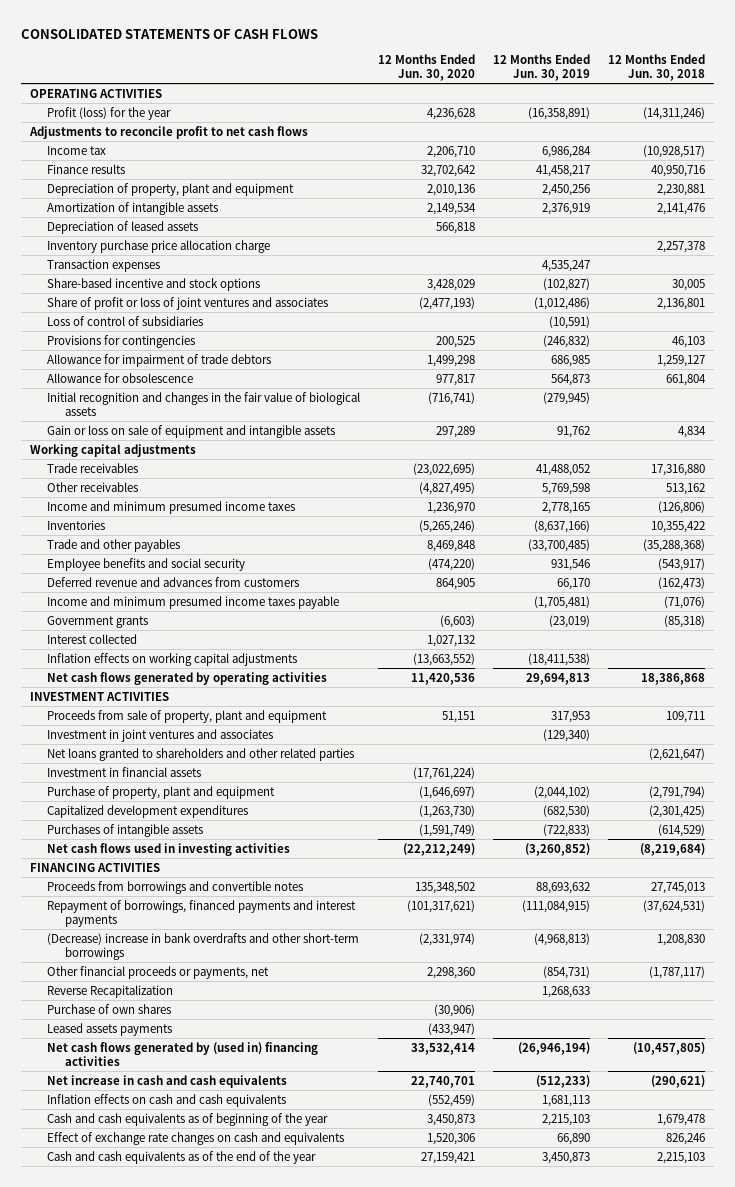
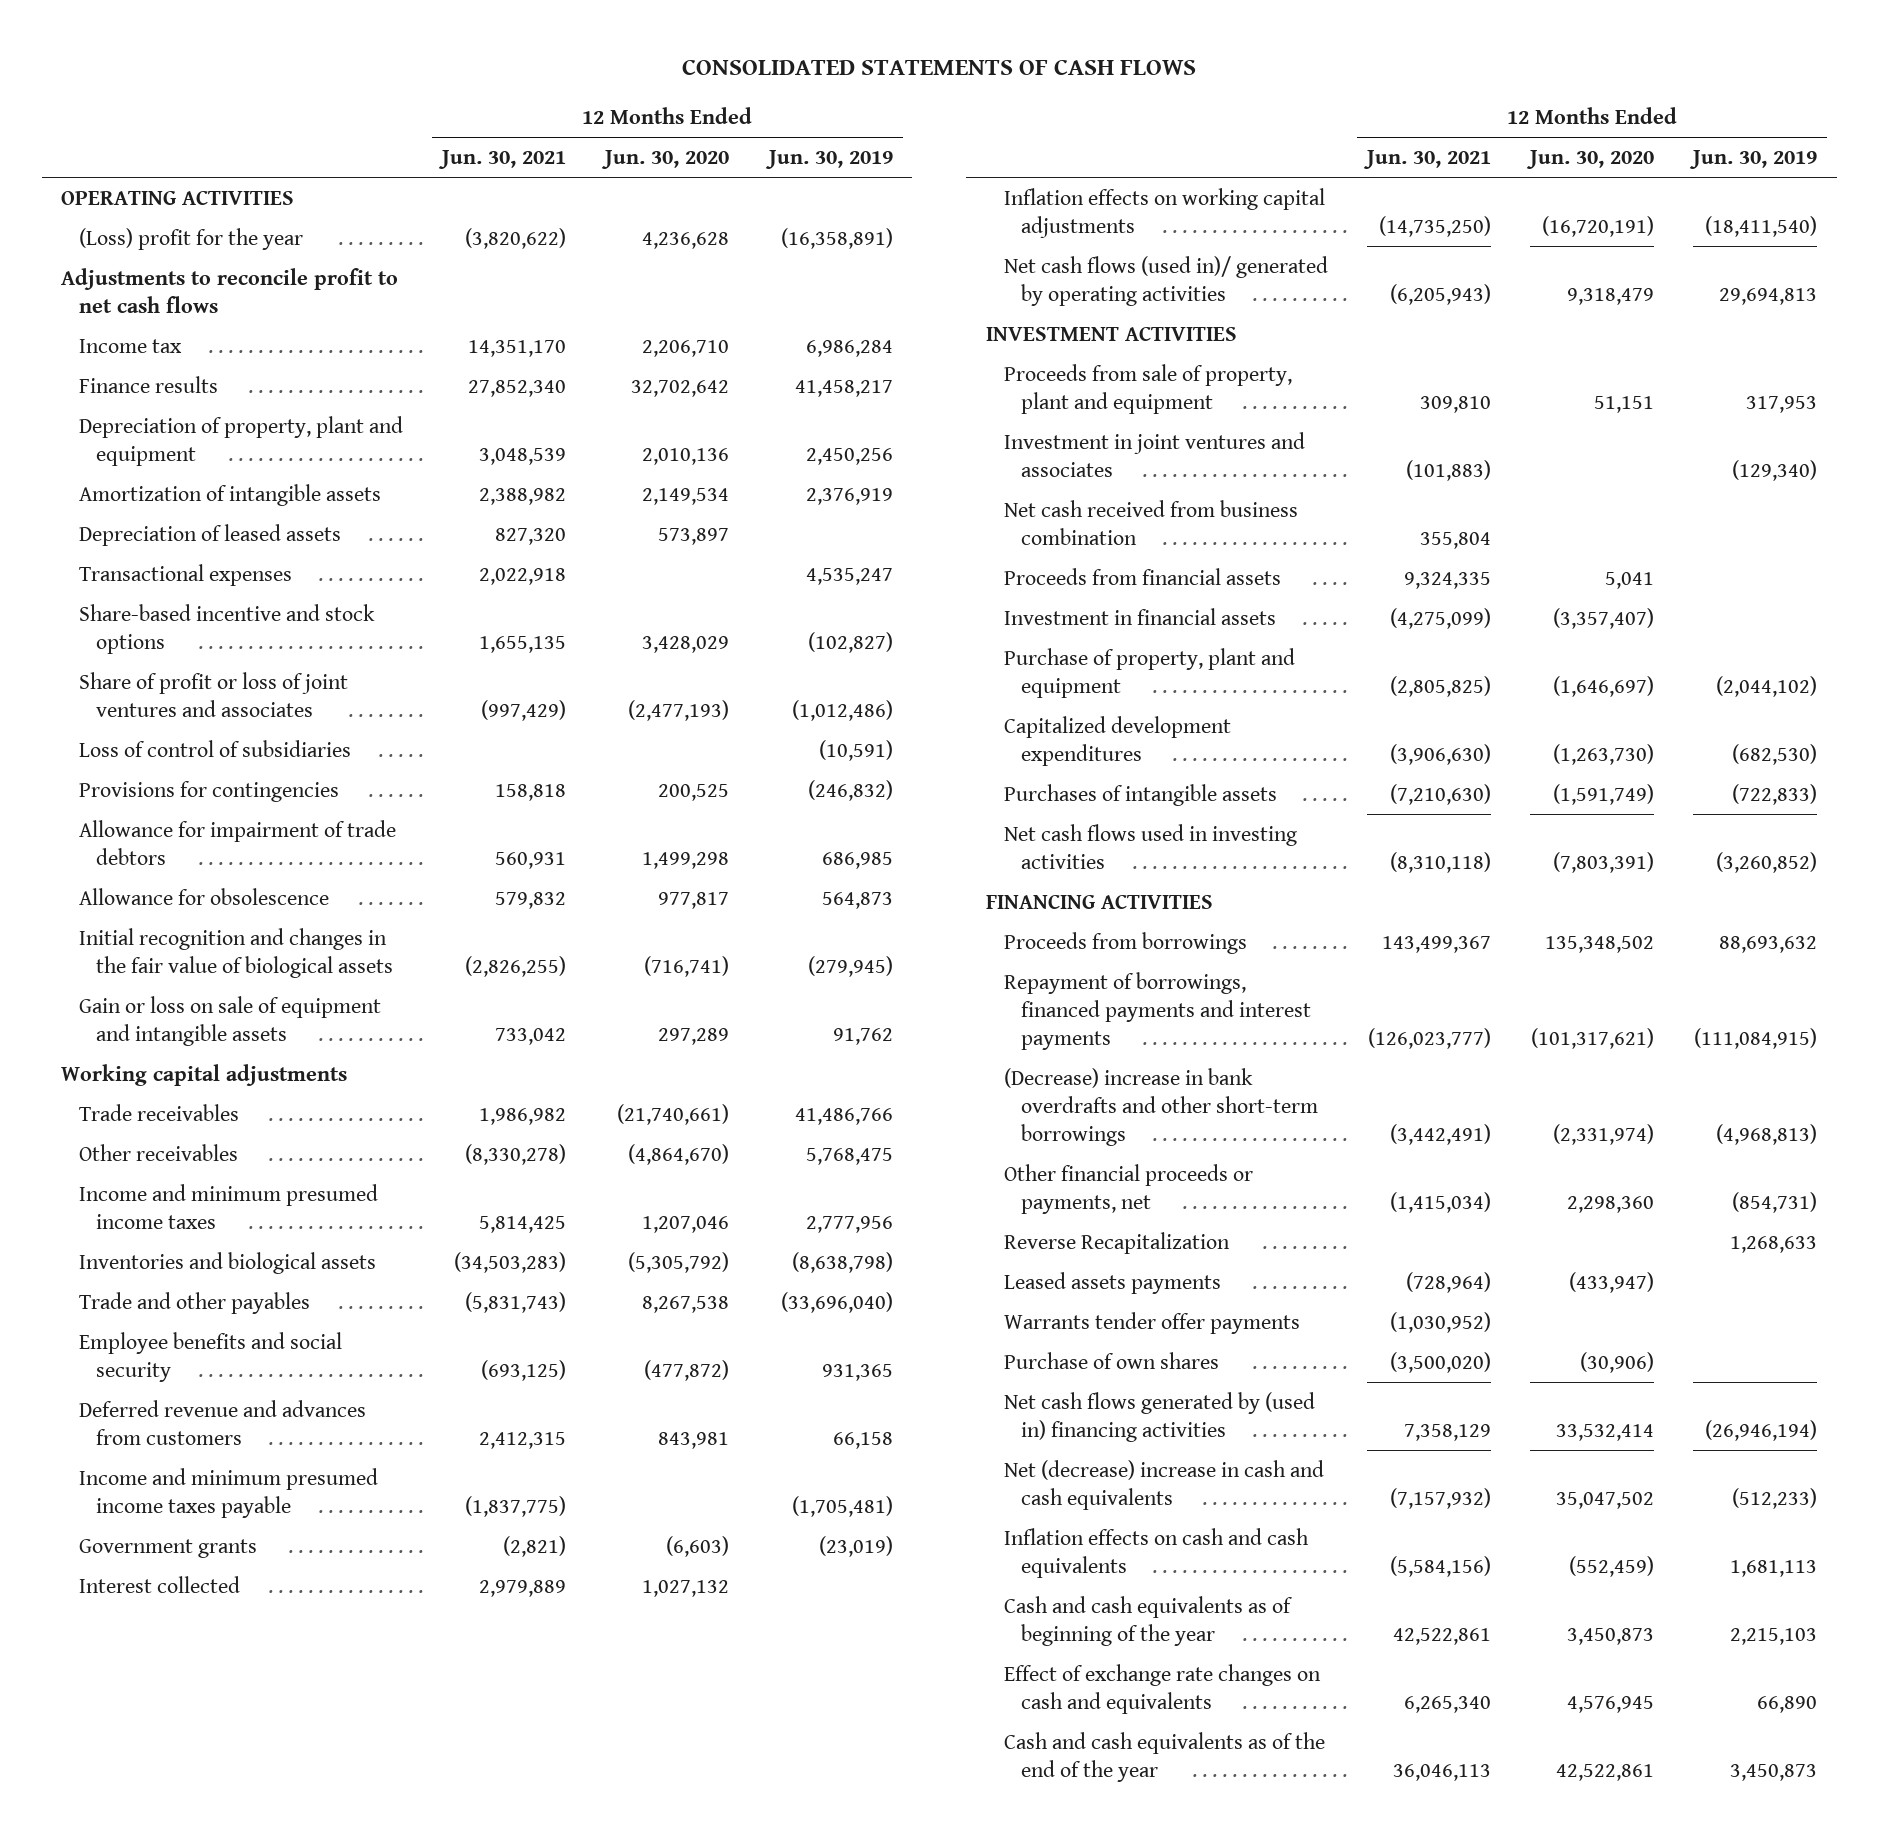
- | 12 Months Ended Jun. 30, 2020 | 12 Months Ended Jun. 30, 2019 | 12 Months Ended Jun. 30, 2018
+ | 12 Months Ended Jun. 30, 2021 | 12 Months Ended Jun. 30, 2020 | 12 Months Ended Jun. 30, 2019
- Profit (loss) for the year | 4,236,628 | (16,358,891) | (14,311,246)
+ (Loss) profit for the year | (3,820,622) | 4,236,628 | (16,358,891)
- Depreciation of leased assets | 566,818 | |
- Inventory purchase price allocation charge | | | 2,257,378
- Transaction expenses | | 4,535,247 |
+ Depreciation of leased assets | 827,320 | 573,897 |
+ Transactional expenses | 2,022,918 | | 4,535,247
- Trade receivables | (23,022,695) | 41,488,052 | 17,316,880
- Other receivables | (4,827,495) | 5,769,598 | 513,162
- Income and minimum presumed income taxes | 1,236,970 | 2,778,165 | (126,806)
- Inventories | (5,265,246) | (8,637,166) | 10,355,422
- Trade and other payables | 8,469,848 | (33,700,485) | (35,288,368)
- Employee benefits and social security | (474,220) | 931,546 | (543,917)
- Deferred revenue and advances from customers | 864,905 | 66,170 | (162,473)
+ Trade receivables | 1,986,982 | (21,740,661) | 41,486,766
+ Other receivables | (8,330,278) | (4,864,670) | 5,768,475
+ Income and minimum presumed income taxes | 5,814,425 | 1,207,046 | 2,777,956
+ Inventories and biological assets | (34,503,283) | (5,305,792) | (8,638,798)
+ Trade and other payables | (5,831,743) | 8,267,538 | (33,696,040)
+ Employee benefits and social security | (693,125) | (477,872) | 931,365
+ Deferred revenue and advances from customers | 2,412,315 | 843,981 | 66,158
- Inflation effects on working capital adjustments | (13,663,552) | (18,411,538) |
- Net cash flows generated by operating activities | 11,420,536 | 29,694,813 | 18,386,868
+ Inflation effects on working capital adjustments | (14,735,250) | (16,720,191) | (18,411,540)
+ Net cash flows (used in)/ generated by operating activities | (6,205,943) | 9,318,479 | 29,694,813
- Net loans granted to shareholders and other related parties | | | (2,621,647)
- Investment in financial assets | (17,761,224) | |
+ Net cash received from business combination | 355,804 | |
+ Proceeds from financial assets | 9,324,335 | 5,041 |
+ Investment in financial assets | (4,275,099) | (3,357,407) |
- Net cash flows used in investing activities | (22,212,249) | (3,260,852) | (8,219,684)
+ Net cash flows used in investing activities | (8,310,118) | (7,803,391) | (3,260,852)
- Proceeds from borrowings and convertible notes | 135,348,502 | 88,693,632 | 27,745,013
+ Proceeds from borrowings | 143,499,367 | 135,348,502 | 88,693,632
+ Warrants tender offer payments | (1,030,952) | |
moved down: Purchase of own shares | (3,500,020) | (30,906) |
- Net increase in cash and cash equivalents | 22,740,701 | (512,233) | (290,621)
+ Net (decrease) increase in cash and cash equivalents | (7,157,932) | 35,047,502 | (512,233)
- Effect of exchange rate changes on cash and equivalents | 1,520,306 | 66,890 | 826,246
- Cash and cash equivalents as of the end of the year | 27,159,421 | 3,450,873 | 2,215,103
+ Effect of exchange rate changes on cash and equivalents | 6,265,340 | 4,576,945 | 66,890
+ Cash and cash equivalents as of the end of the year | 36,046,113 | 42,522,861 | 3,450,873

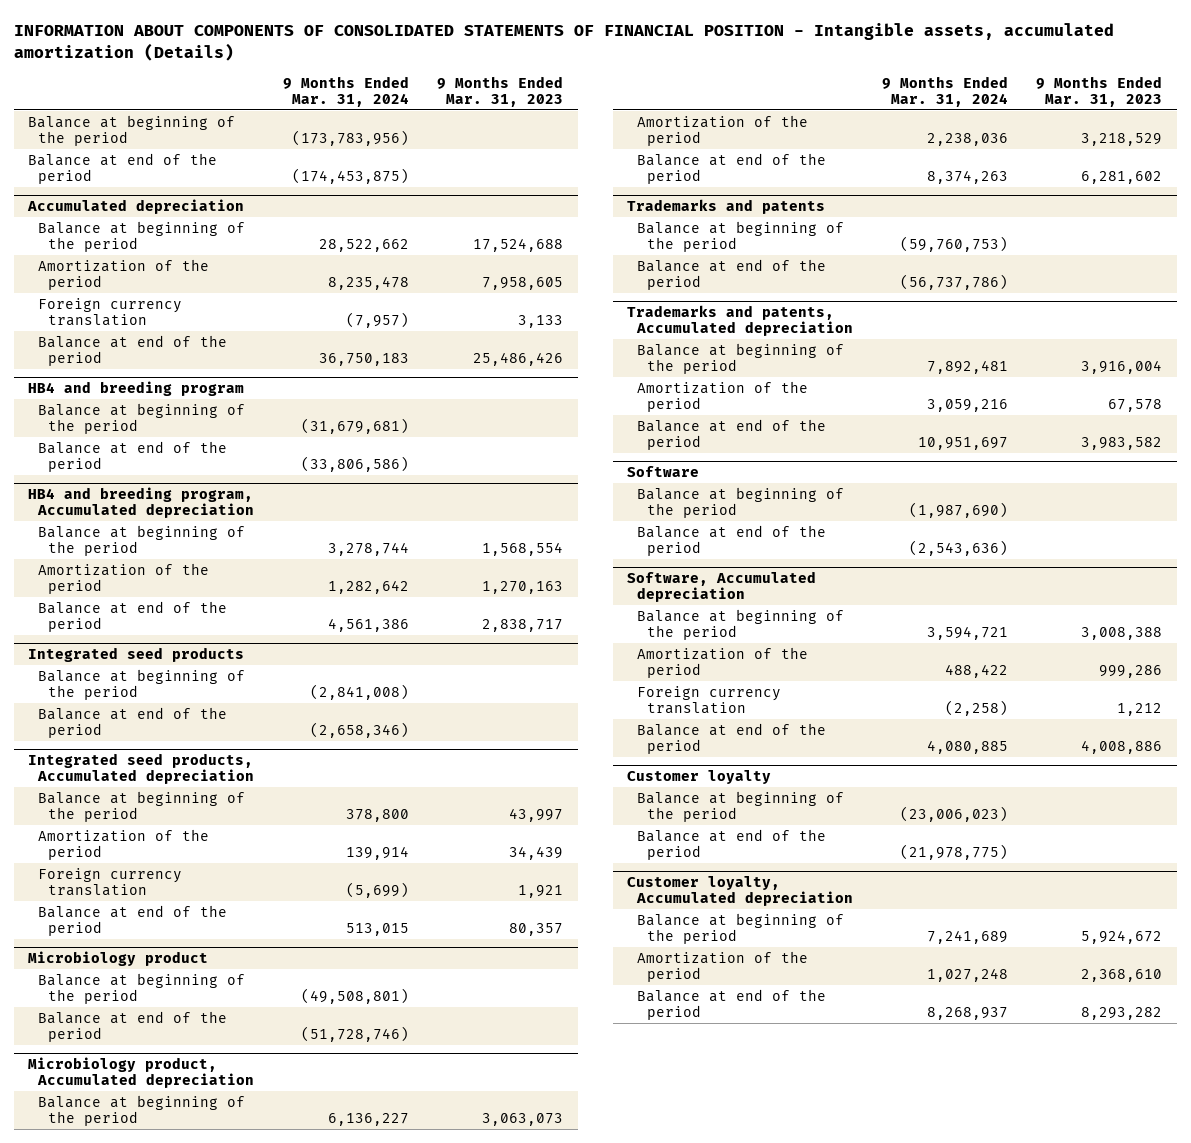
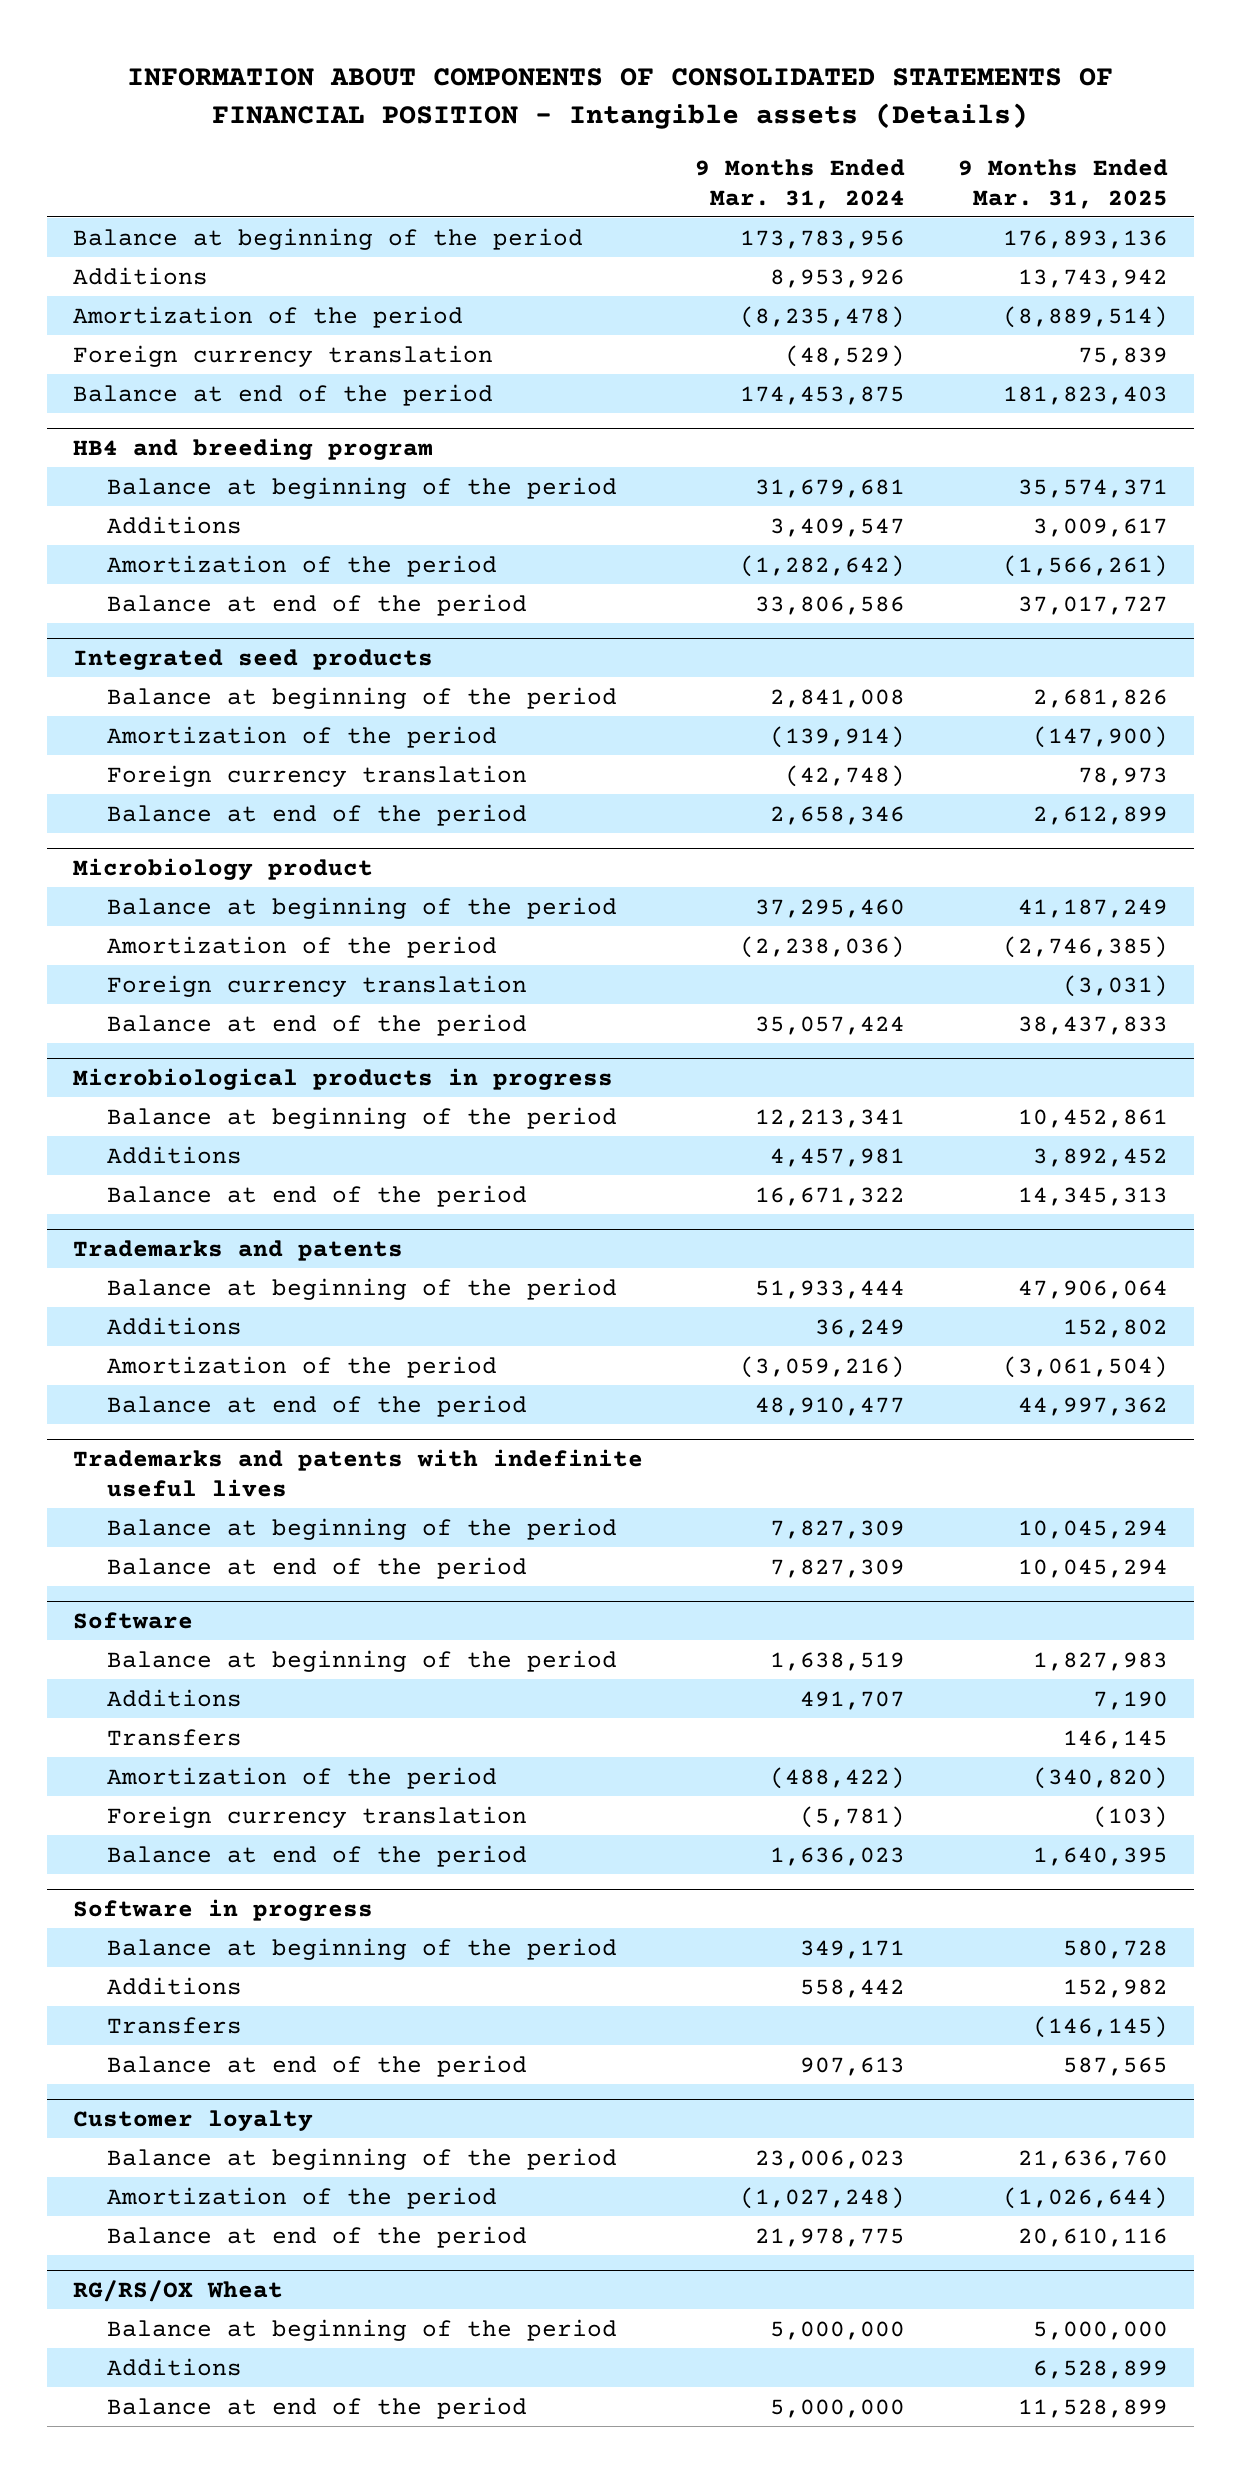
- INFORMATION ABOUT COMPONENTS OF CONSOLIDATED STATEMENTS OF FINANCIAL POSITION - Intangible assets, accumulated amortization (Details)
+ INFORMATION ABOUT COMPONENTS OF CONSOLIDATED STATEMENTS OF FINANCIAL POSITION - Intangible assets (Details)
- | 9 Months Ended Mar. 31, 2024 | 9 Months Ended Mar. 31, 2023
+ | 9 Months Ended Mar. 31, 2024 | 9 Months Ended Mar. 31, 2025
- Balance at beginning of the period | (173,783,956) |
- Balance at end of the period | (174,453,875) |
- Accumulated depreciation
- Balance at beginning of the period | 28,522,662 | 17,524,688
- Amortization of the period | 8,235,478 | 7,958,605
- Foreign currency translation | (7,957) | 3,133
- Balance at end of the period | 36,750,183 | 25,486,426
+ Balance at beginning of the period | 173,783,956 | 176,893,136
+ Additions | 8,953,926 | 13,743,942
+ Amortization of the period | (8,235,478) | (8,889,514)
+ Foreign currency translation | (48,529) | 75,839
+ Balance at end of the period | 174,453,875 | 181,823,403
@ HB4 and breeding program
- Balance at beginning of the period | (31,679,681) |
- Balance at end of the period | (33,806,586) |
- HB4 and breeding program, Accumulated depreciation
- Balance at beginning of the period | 3,278,744 | 1,568,554
- Amortization of the period | 1,282,642 | 1,270,163
- Balance at end of the period | 4,561,386 | 2,838,717
@ HB4 and breeding program
+ Balance at beginning of the period | 31,679,681 | 35,574,371
+ Additions | 3,409,547 | 3,009,617
+ Amortization of the period | (1,282,642) | (1,566,261)
+ Balance at end of the period | 33,806,586 | 37,017,727
@ Integrated seed products
- Balance at beginning of the period | (2,841,008) |
- Balance at end of the period | (2,658,346) |
- Integrated seed products, Accumulated depreciation
- Balance at beginning of the period | 378,800 | 43,997
- Amortization of the period | 139,914 | 34,439
- Foreign currency translation | (5,699) | 1,921
- Balance at end of the period | 513,015 | 80,357
@ Integrated seed products
+ Balance at beginning of the period | 2,841,008 | 2,681,826
+ Amortization of the period | (139,914) | (147,900)
+ Foreign currency translation | (42,748) | 78,973
+ Balance at end of the period | 2,658,346 | 2,612,899
@ Microbiology product
- Balance at beginning of the period | (49,508,801) |
- Balance at end of the period | (51,728,746) |
- Microbiology product, Accumulated depreciation
- Balance at beginning of the period | 6,136,227 | 3,063,073
- Amortization of the period | 2,238,036 | 3,218,529
- Balance at end of the period | 8,374,263 | 6,281,602
@ Microbiology product
+ Balance at beginning of the period | 37,295,460 | 41,187,249
+ Amortization of the period | (2,238,036) | (2,746,385)
+ Foreign currency translation | | (3,031)
+ Balance at end of the period | 35,057,424 | 38,437,833
+ Microbiological products in progress
+ Balance at beginning of the period | 12,213,341 | 10,452,861
+ Additions | 4,457,981 | 3,892,452
+ Balance at end of the period | 16,671,322 | 14,345,313
@ Trademarks and patents
- Balance at beginning of the period | (59,760,753) |
- Balance at end of the period | (56,737,786) |
- Trademarks and patents, Accumulated depreciation
- Balance at beginning of the period | 7,892,481 | 3,916,004
- Amortization of the period | 3,059,216 | 67,578
- Balance at end of the period | 10,951,697 | 3,983,582
@ Trademarks and patents
+ Balance at beginning of the period | 51,933,444 | 47,906,064
+ Additions | 36,249 | 152,802
+ Amortization of the period | (3,059,216) | (3,061,504)
+ Balance at end of the period | 48,910,477 | 44,997,362
+ Trademarks and patents with indefinite useful lives
+ Balance at beginning of the period | 7,827,309 | 10,045,294
+ Balance at end of the period | 7,827,309 | 10,045,294
@ Software
- Balance at beginning of the period | (1,987,690) |
- Balance at end of the period | (2,543,636) |
- Software, Accumulated depreciation
- Balance at beginning of the period | 3,594,721 | 3,008,388
- Amortization of the period | 488,422 | 999,286
- Foreign currency translation | (2,258) | 1,212
- Balance at end of the period | 4,080,885 | 4,008,886
@ Software
+ Balance at beginning of the period | 1,638,519 | 1,827,983
+ Additions | 491,707 | 7,190
+ Transfers | | 146,145
+ Amortization of the period | (488,422) | (340,820)
+ Foreign currency translation | (5,781) | (103)
+ Balance at end of the period | 1,636,023 | 1,640,395
+ Software in progress
+ Balance at beginning of the period | 349,171 | 580,728
+ Additions | 558,442 | 152,982
+ Transfers | | (146,145)
+ Balance at end of the period | 907,613 | 587,565
@ Customer loyalty
- Balance at beginning of the period | (23,006,023) |
- Balance at end of the period | (21,978,775) |
- Customer loyalty, Accumulated depreciation
- Balance at beginning of the period | 7,241,689 | 5,924,672
- Amortization of the period | 1,027,248 | 2,368,610
- Balance at end of the period | 8,268,937 | 8,293,282
@ Customer loyalty
+ Balance at beginning of the period | 23,006,023 | 21,636,760
+ Amortization of the period | (1,027,248) | (1,026,644)
+ Balance at end of the period | 21,978,775 | 20,610,116
+ RG/RS/OX Wheat
+ Balance at beginning of the period | 5,000,000 | 5,000,000
+ Additions | | 6,528,899
+ Balance at end of the period | 5,000,000 | 11,528,899

